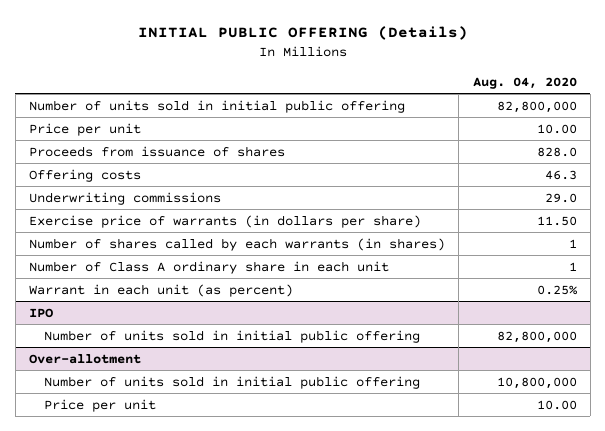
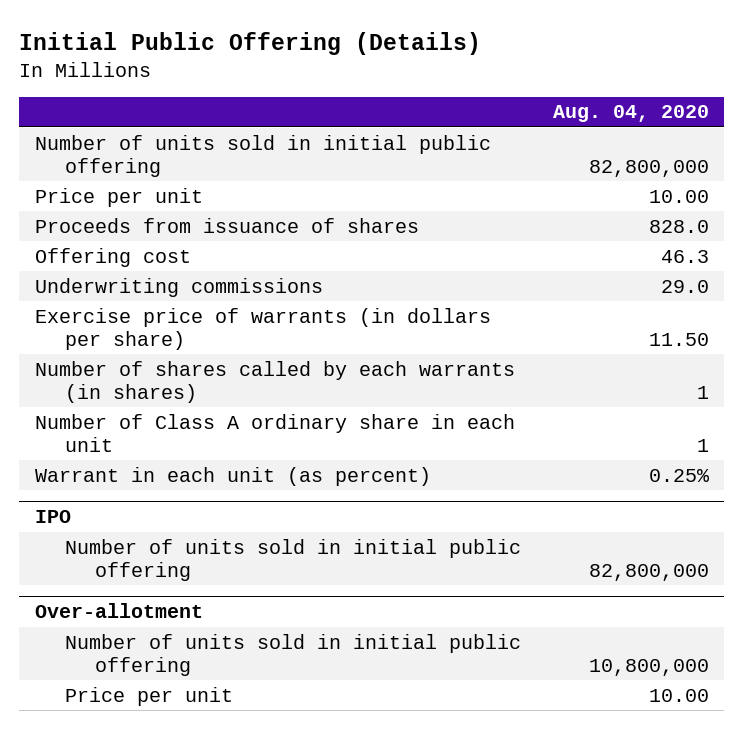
- INITIAL PUBLIC OFFERING (Details)
+ Initial Public Offering (Details)
- Offering costs | 46.3
+ Offering cost | 46.3

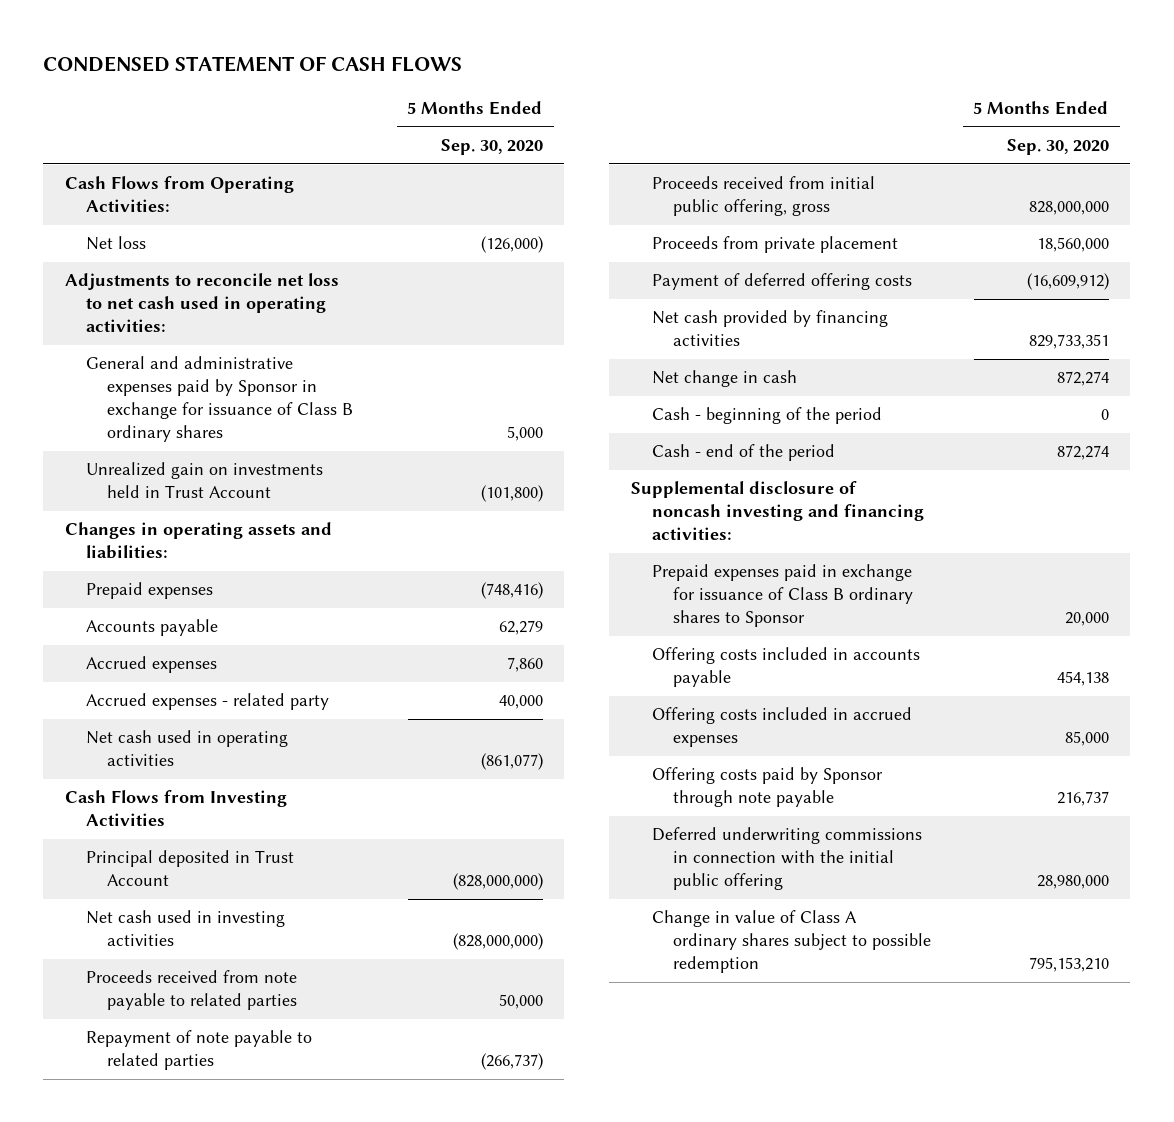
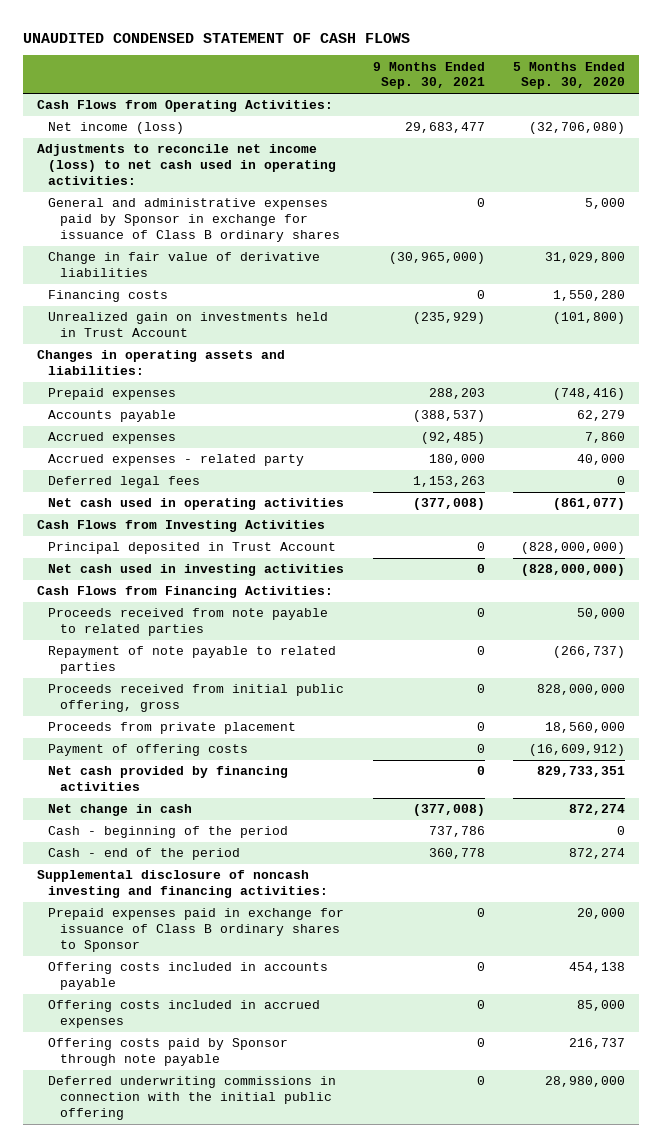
- CONDENSED STATEMENT OF CASH FLOWS
+ UNAUDITED CONDENSED STATEMENT OF CASH FLOWS
- | 5 Months Ended Sep. 30, 2020
+ | 9 Months Ended Sep. 30, 2021 | 5 Months Ended Sep. 30, 2020
- Net loss | (126,000)
- Adjustments to reconcile net loss to net cash used in operating activities:
+ Net income (loss) | 29,683,477 | (32,706,080)
+ Adjustments to reconcile net income (loss) to net cash used in operating activities:
+ Change in fair value of derivative liabilities | (30,965,000) | 31,029,800
+ Financing costs | 0 | 1,550,280
+ Deferred legal fees | 1,153,263 | 0
+ Cash Flows from Financing Activities:
- Payment of deferred offering costs | (16,609,912)
+ Payment of offering costs | 0 | (16,609,912)
- Change in value of Class A ordinary shares subject to possible redemption | 795,153,210

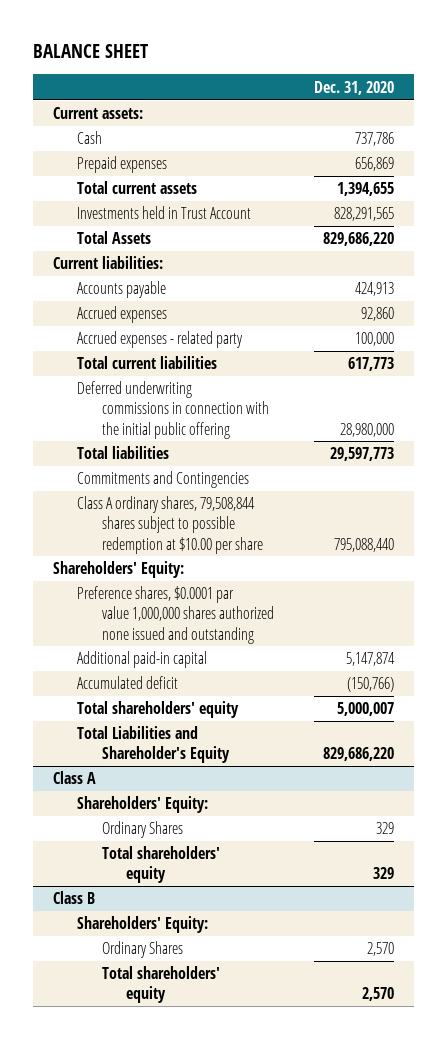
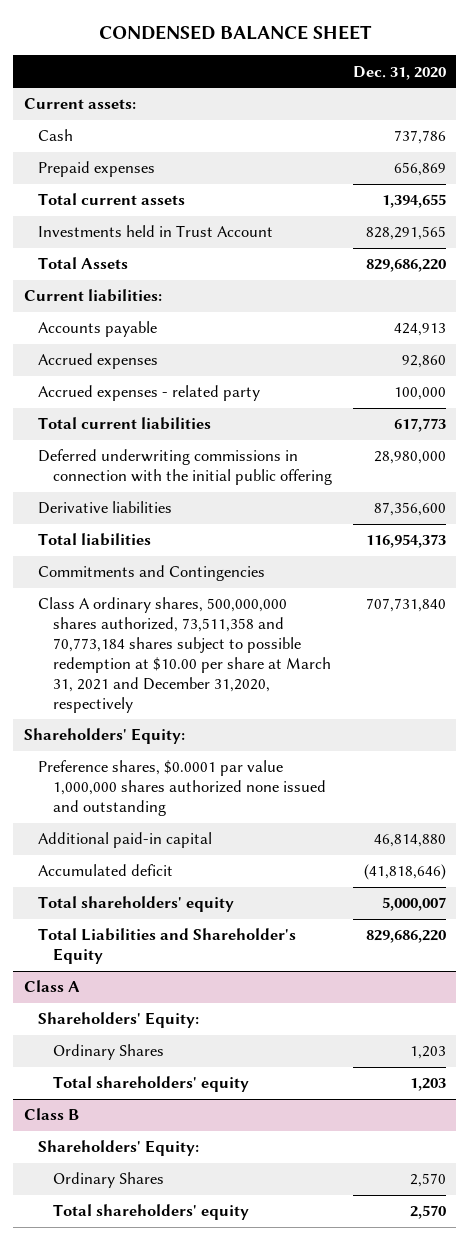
- BALANCE SHEET
+ CONDENSED BALANCE SHEET
- Total liabilities | 29,597,773
+ Derivative liabilities | 87,356,600
+ Total liabilities | 116,954,373
- Class A ordinary shares, 79,508,844 shares subject to possible redemption at $10.00 per share | 795,088,440
+ Class A ordinary shares, 500,000,000 shares authorized, 73,511,358 and 70,773,184 shares subject to possible redemption at $10.00 per share at March 31, 2021 and December 31,2020, respectively | 707,731,840
- Additional paid-in capital | 5,147,874
- Accumulated deficit | (150,766)
+ Additional paid-in capital | 46,814,880
+ Accumulated deficit | (41,818,646)
@ Class A
- Ordinary Shares | 329
- Total shareholders' equity | 329
+ Ordinary Shares | 1,203
+ Total shareholders' equity | 1,203

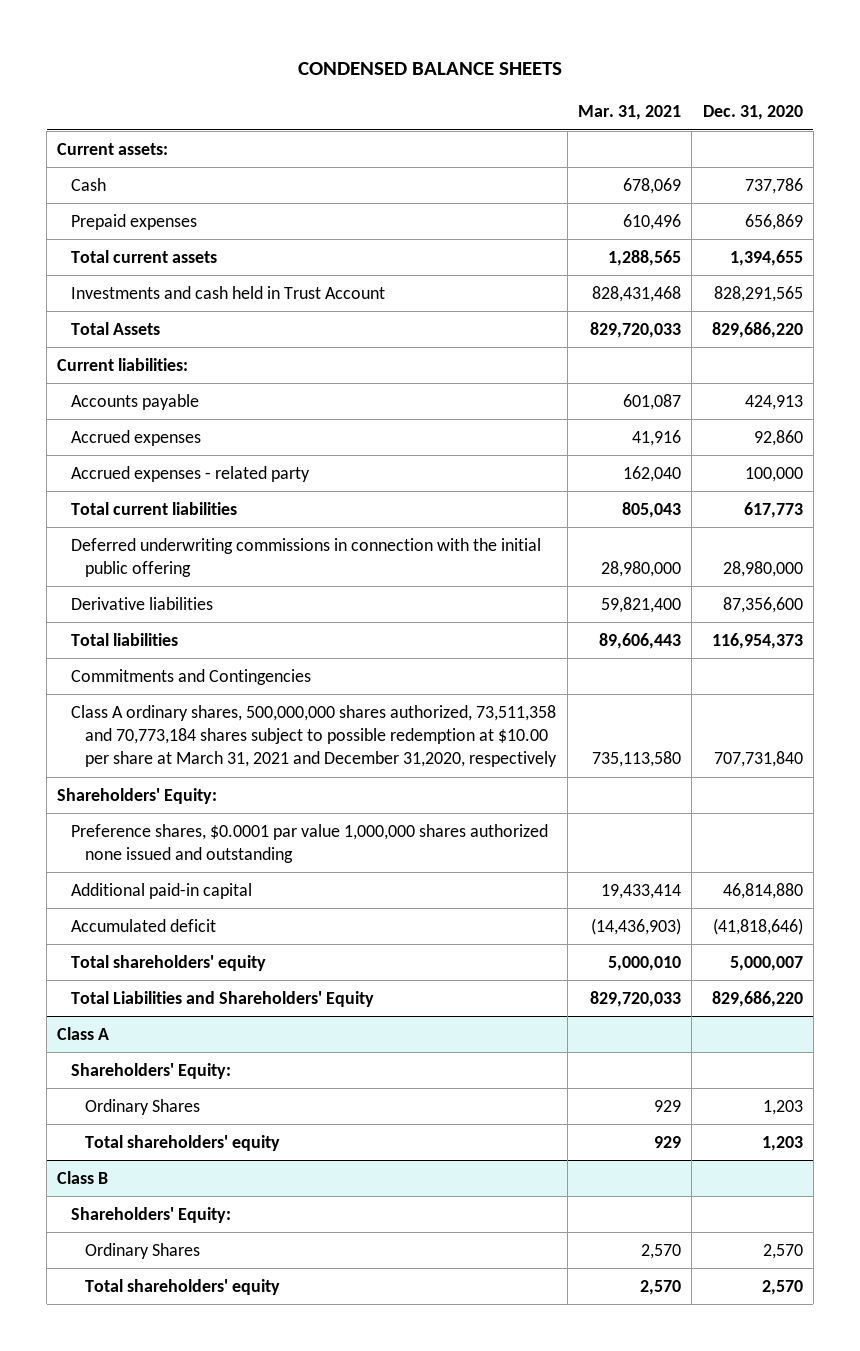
- CONDENSED BALANCE SHEET
+ CONDENSED BALANCE SHEETS
- | Dec. 31, 2020
+ | Mar. 31, 2021 | Dec. 31, 2020
- Investments held in Trust Account | 828,291,565
+ Investments and cash held in Trust Account | 828,431,468 | 828,291,565
- Total Liabilities and Shareholder's Equity | 829,686,220
+ Total Liabilities and Shareholders' Equity | 829,720,033 | 829,686,220

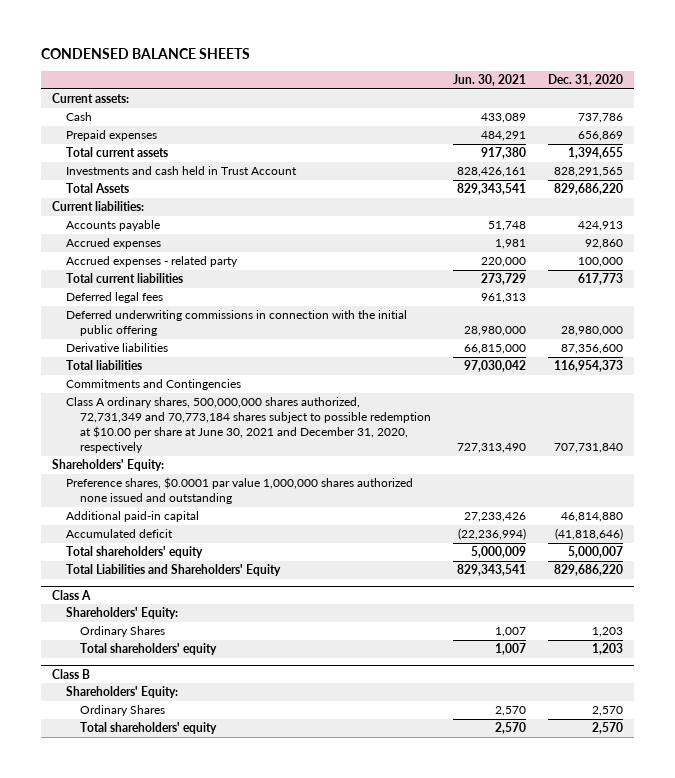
- | Mar. 31, 2021 | Dec. 31, 2020
+ | Jun. 30, 2021 | Dec. 31, 2020
+ Deferred legal fees | 961,313 |
- Class A ordinary shares, 500,000,000 shares authorized, 73,511,358 and 70,773,184 shares subject to possible redemption at $10.00 per share at March 31, 2021 and December 31,2020, respectively | 735,113,580 | 707,731,840
+ Class A ordinary shares, 500,000,000 shares authorized, 72,731,349 and 70,773,184 shares subject to possible redemption at $10.00 per share at June 30, 2021 and December 31, 2020, respectively | 727,313,490 | 707,731,840

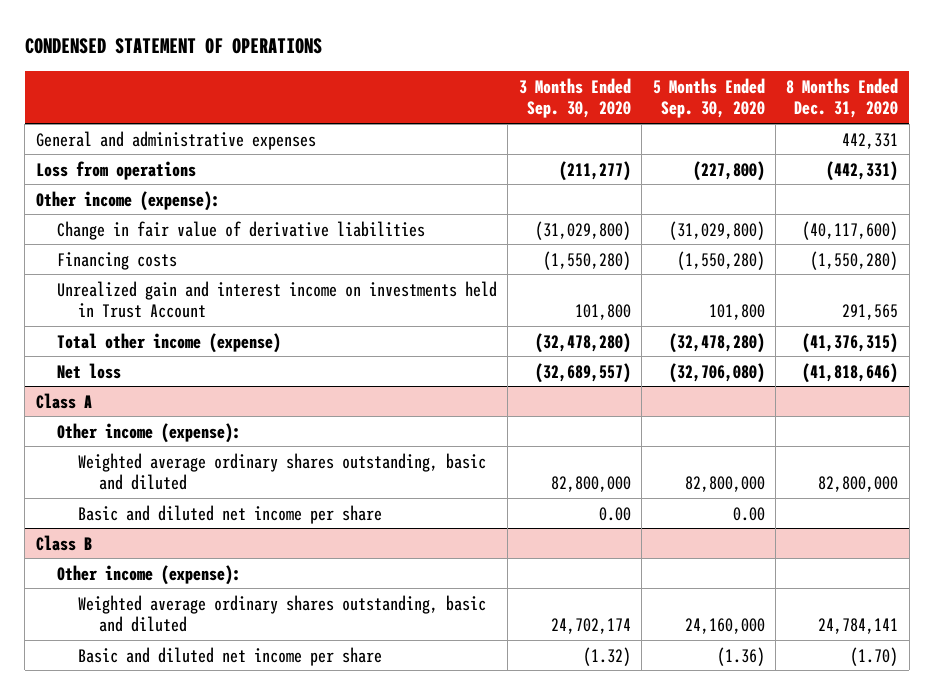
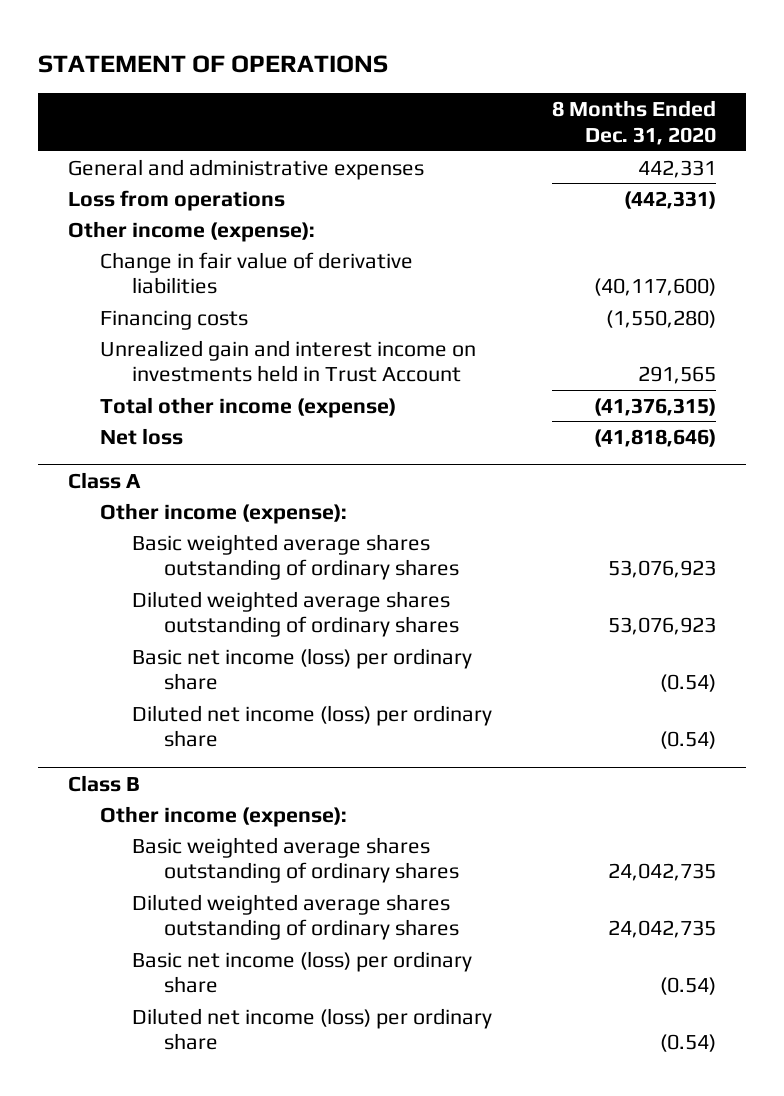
- CONDENSED STATEMENT OF OPERATIONS
+ STATEMENT OF OPERATIONS
- | 3 Months Ended Sep. 30, 2020 | 5 Months Ended Sep. 30, 2020 | 8 Months Ended Dec. 31, 2020
+ | 8 Months Ended Dec. 31, 2020
@ Class A
- Weighted average ordinary shares outstanding, basic and diluted | 82,800,000 | 82,800,000 | 82,800,000
- Basic and diluted net income per share | 0.00 | 0.00 |
+ Basic weighted average shares outstanding of ordinary shares | 53,076,923
+ Diluted weighted average shares outstanding of ordinary shares | 53,076,923
+ Basic net income (loss) per ordinary share | (0.54)
+ Diluted net income (loss) per ordinary share | (0.54)
@ Class B
- Weighted average ordinary shares outstanding, basic and diluted | 24,702,174 | 24,160,000 | 24,784,141
- Basic and diluted net income per share | (1.32) | (1.36) | (1.70)
+ Basic weighted average shares outstanding of ordinary shares | 24,042,735
+ Diluted weighted average shares outstanding of ordinary shares | 24,042,735
+ Basic net income (loss) per ordinary share | (0.54)
+ Diluted net income (loss) per ordinary share | (0.54)

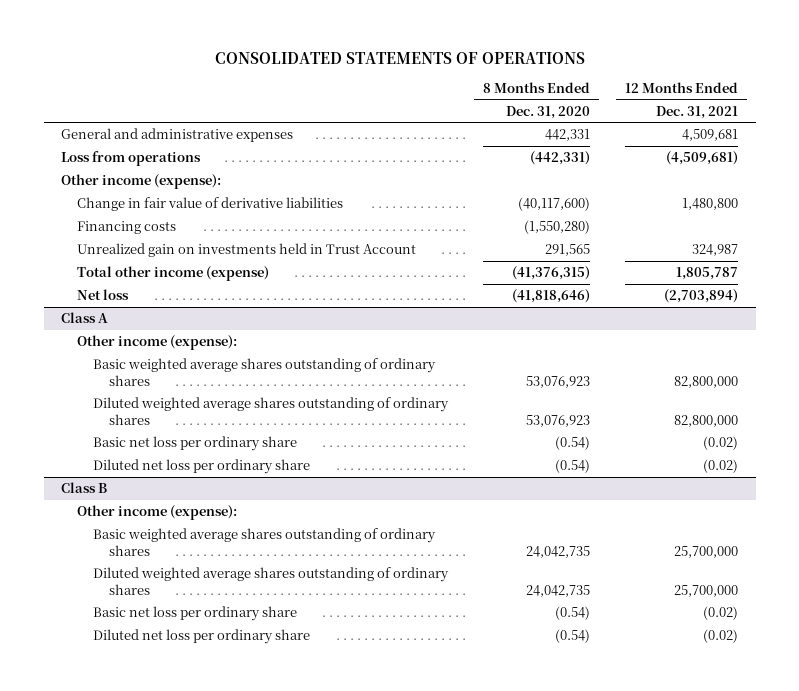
- STATEMENT OF OPERATIONS
+ CONSOLIDATED STATEMENTS OF OPERATIONS
- | 8 Months Ended Dec. 31, 2020
+ | 8 Months Ended Dec. 31, 2020 | 12 Months Ended Dec. 31, 2021
- Unrealized gain and interest income on investments held in Trust Account | 291,565
+ Unrealized gain on investments held in Trust Account | 291,565 | 324,987
@ Class A
- Basic net income (loss) per ordinary share | (0.54)
- Diluted net income (loss) per ordinary share | (0.54)
+ Basic net loss per ordinary share | (0.54) | (0.02)
+ Diluted net loss per ordinary share | (0.54) | (0.02)
@ Class B
- Basic net income (loss) per ordinary share | (0.54)
- Diluted net income (loss) per ordinary share | (0.54)
+ Basic net loss per ordinary share | (0.54) | (0.02)
+ Diluted net loss per ordinary share | (0.54) | (0.02)

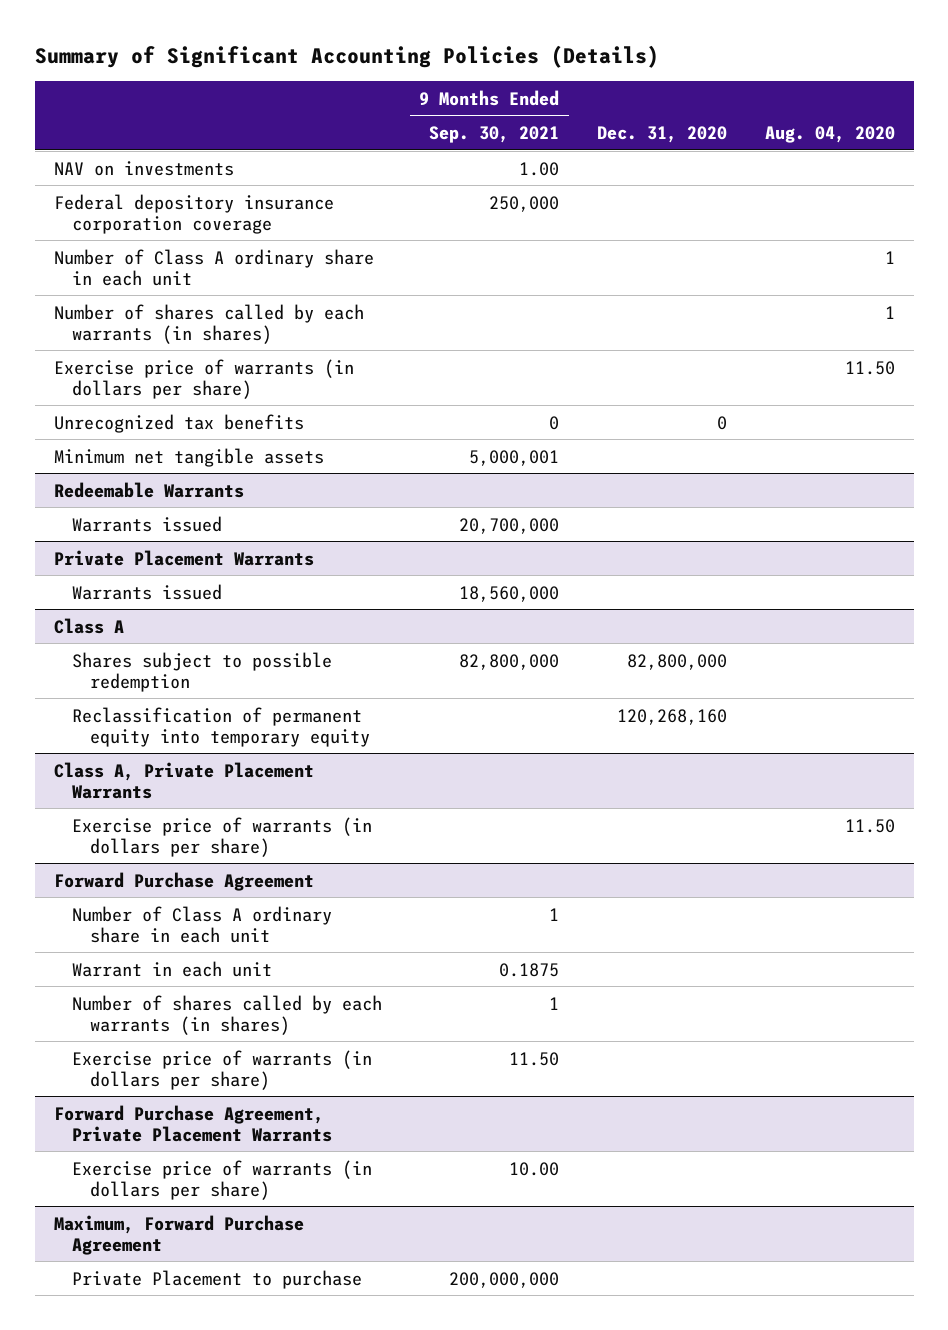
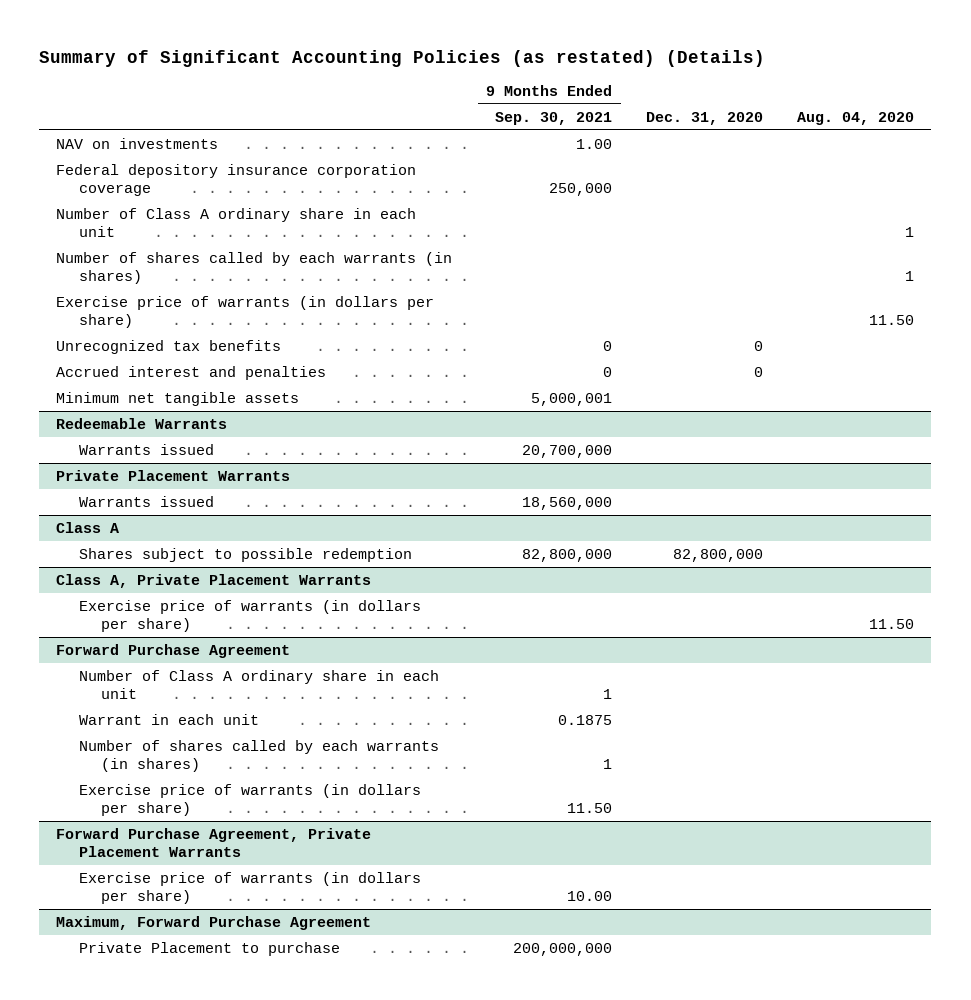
- Summary of Significant Accounting Policies (Details)
+ Summary of Significant Accounting Policies (as restated) (Details)
+ Accrued interest and penalties | 0 | 0 |
@ Class A
- Reclassification of permanent equity into temporary equity | | 120,268,160 |

